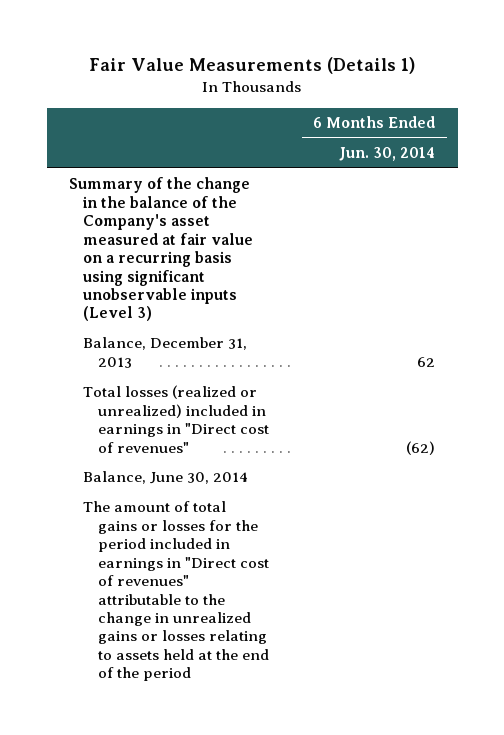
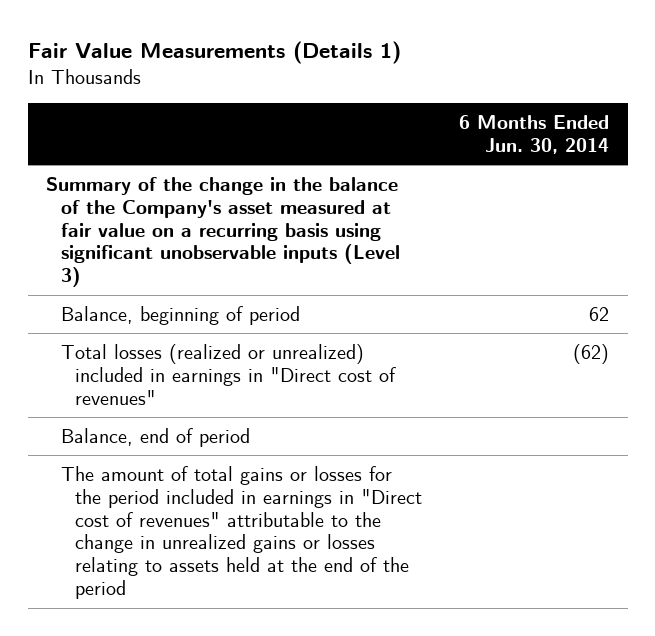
- Balance, December 31, 2013 | 62
+ Balance, beginning of period | 62
- Balance, June 30, 2014
+ Balance, end of period

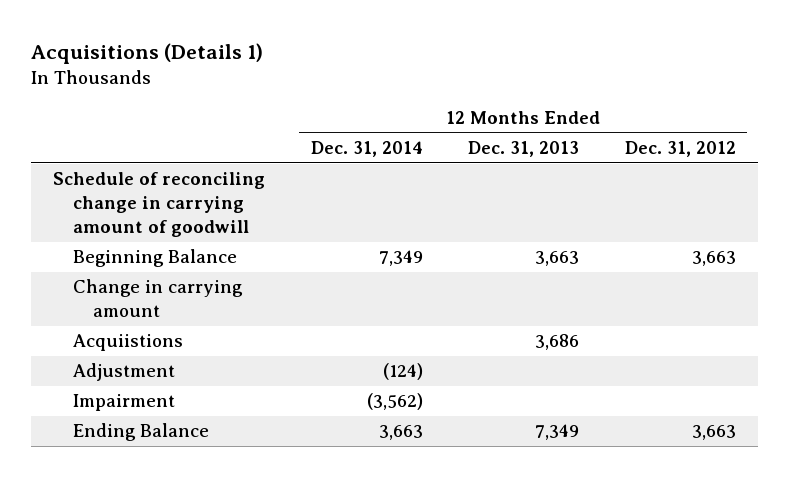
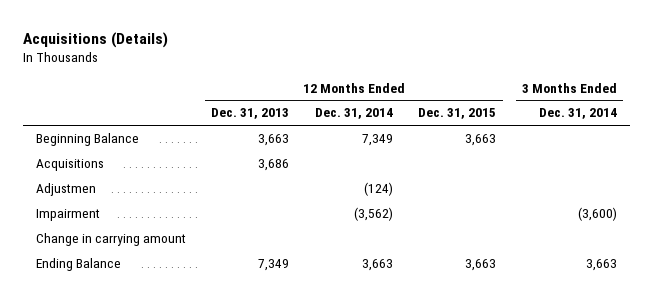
- Acquisitions (Details 1)
+ Acquisitions (Details)
- | 12 Months Ended Dec. 31, 2014 | 12 Months Ended Dec. 31, 2013 | 12 Months Ended Dec. 31, 2012
+ | 12 Months Ended Dec. 31, 2013 | 12 Months Ended Dec. 31, 2014 | 12 Months Ended Dec. 31, 2015 | 3 Months Ended Dec. 31, 2014
- Schedule of reconciling change in carrying amount of goodwill
- Acquiistions | | 3,686 |
- Adjustment | (124) | |
+ Acquisitions | 3,686 | | |
+ Adjustmen | | (124) | |
moved down: Change in carrying amount

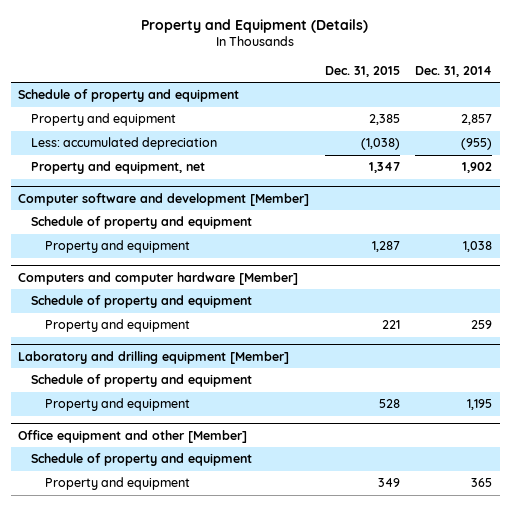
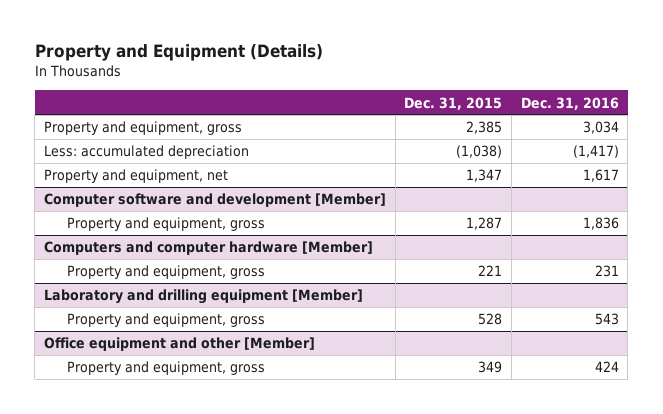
- | Dec. 31, 2015 | Dec. 31, 2014
+ | Dec. 31, 2015 | Dec. 31, 2016
- Schedule of property and equipment
- Property and equipment | 2,385 | 2,857
+ Property and equipment, gross | 2,385 | 3,034
@ Computer software and development [Member]
- Schedule of property and equipment
- Property and equipment | 1,287 | 1,038
+ Property and equipment, gross | 1,287 | 1,836
@ Computers and computer hardware [Member]
- Schedule of property and equipment
- Property and equipment | 221 | 259
+ Property and equipment, gross | 221 | 231
@ Laboratory and drilling equipment [Member]
- Schedule of property and equipment
- Property and equipment | 528 | 1,195
+ Property and equipment, gross | 528 | 543
@ Office equipment and other [Member]
- Schedule of property and equipment
- Property and equipment | 349 | 365
+ Property and equipment, gross | 349 | 424

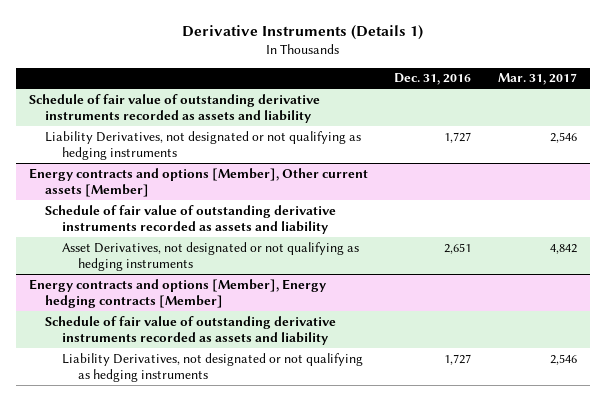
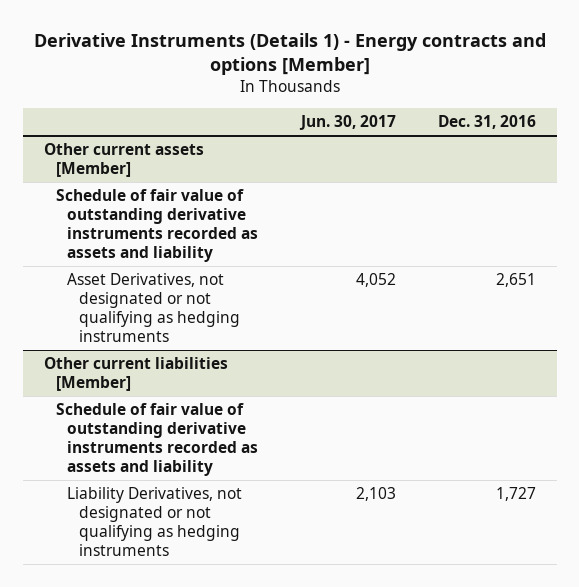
- Derivative Instruments (Details 1)
+ Derivative Instruments (Details 1) - Energy contracts and options [Member]
- | Dec. 31, 2016 | Mar. 31, 2017
+ | Jun. 30, 2017 | Dec. 31, 2016
- Schedule of fair value of outstanding derivative instruments recorded as assets and liability
- Liability Derivatives, not designated or not qualifying as hedging instruments | 1,727 | 2,546
- Energy contracts and options [Member], Other current assets [Member]
+ Other current assets [Member]
- Energy contracts and options [Member], Energy hedging contracts [Member]
+ Other current liabilities [Member]

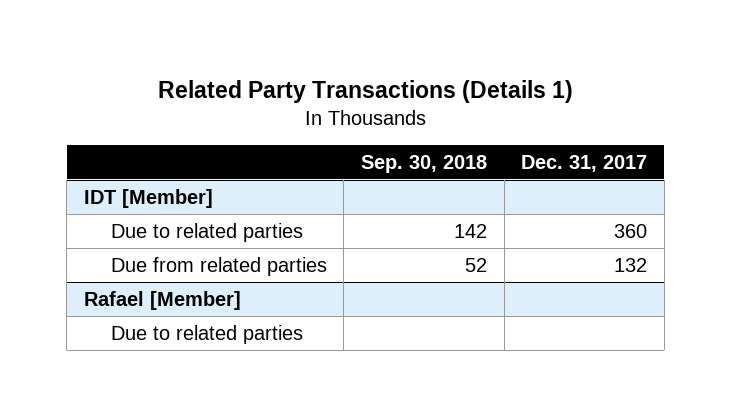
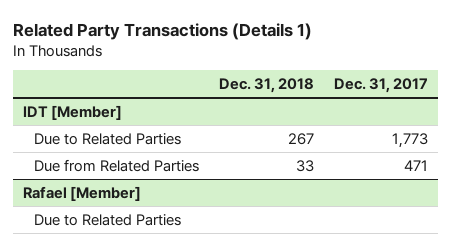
- | Sep. 30, 2018 | Dec. 31, 2017
+ | Dec. 31, 2018 | Dec. 31, 2017
@ IDT [Member]
- Due to related parties | 142 | 360
- Due from related parties | 52 | 132
+ Due to Related Parties | 267 | 1,773
+ Due from Related Parties | 33 | 471
@ Rafael [Member]
- Due to related parties
+ Due to Related Parties

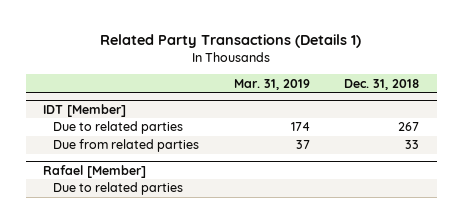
- | Dec. 31, 2018 | Dec. 31, 2017
+ | Mar. 31, 2019 | Dec. 31, 2018
@ IDT [Member]
- Due to Related Parties | 267 | 1,773
- Due from Related Parties | 33 | 471
+ Due to related parties | 174 | 267
+ Due from related parties | 37 | 33
@ Rafael [Member]
- Due to Related Parties
+ Due to related parties

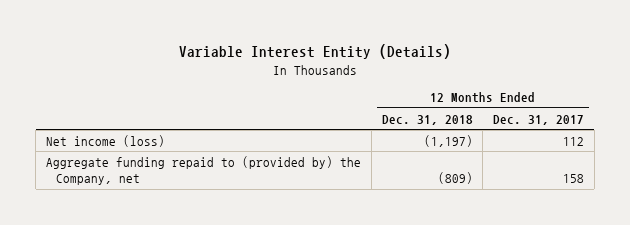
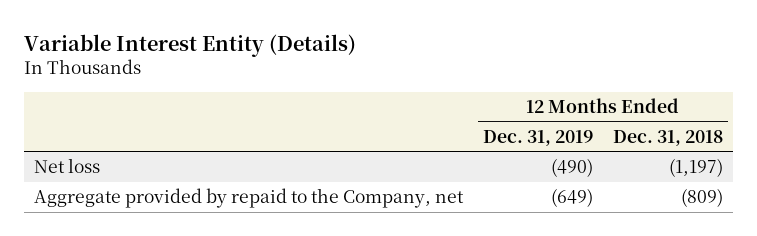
- | 12 Months Ended Dec. 31, 2018 | 12 Months Ended Dec. 31, 2017
+ | 12 Months Ended Dec. 31, 2019 | 12 Months Ended Dec. 31, 2018
- Net income (loss) | (1,197) | 112
- Aggregate funding repaid to (provided by) the Company, net | (809) | 158
+ Net loss | (490) | (1,197)
+ Aggregate provided by repaid to the Company, net | (649) | (809)

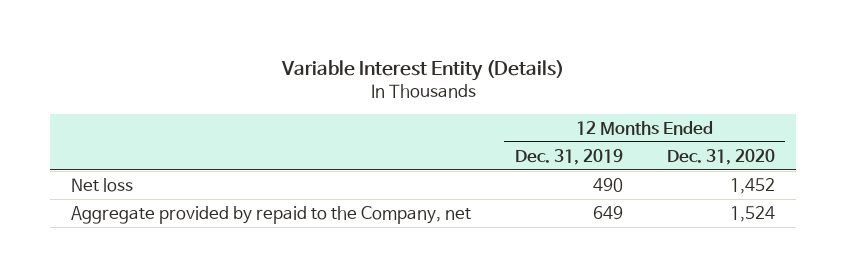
- | 12 Months Ended Dec. 31, 2019 | 12 Months Ended Dec. 31, 2018
+ | 12 Months Ended Dec. 31, 2019 | 12 Months Ended Dec. 31, 2020
- Net loss | (490) | (1,197)
- Aggregate provided by repaid to the Company, net | (649) | (809)
+ Net loss | 490 | 1,452
+ Aggregate provided by repaid to the Company, net | 649 | 1,524

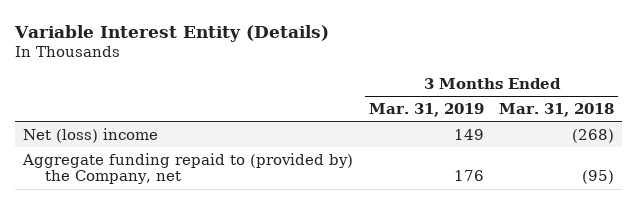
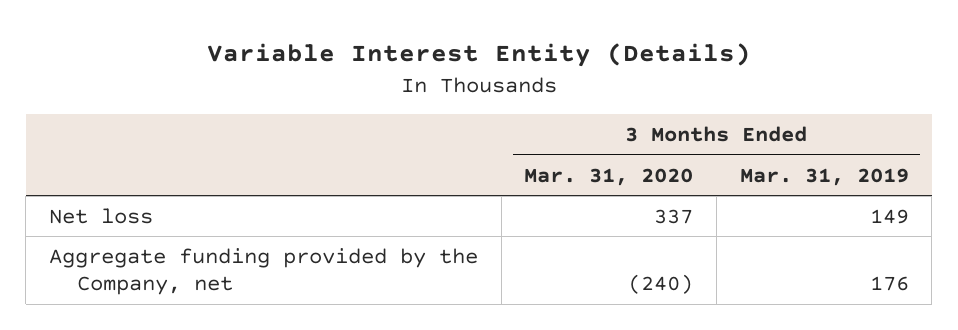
- | 3 Months Ended Mar. 31, 2019 | 3 Months Ended Mar. 31, 2018
+ | 3 Months Ended Mar. 31, 2020 | 3 Months Ended Mar. 31, 2019
- Net (loss) income | 149 | (268)
- Aggregate funding repaid to (provided by) the Company, net | 176 | (95)
+ Net loss | 337 | 149
+ Aggregate funding provided by the Company, net | (240) | 176

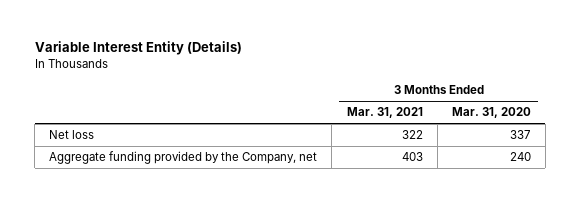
- | 3 Months Ended Mar. 31, 2020 | 3 Months Ended Mar. 31, 2019
+ | 3 Months Ended Mar. 31, 2021 | 3 Months Ended Mar. 31, 2020
- Aggregate funding provided by the Company, net | (240) | 176
+ Aggregate funding provided by the Company, net | 403 | 240

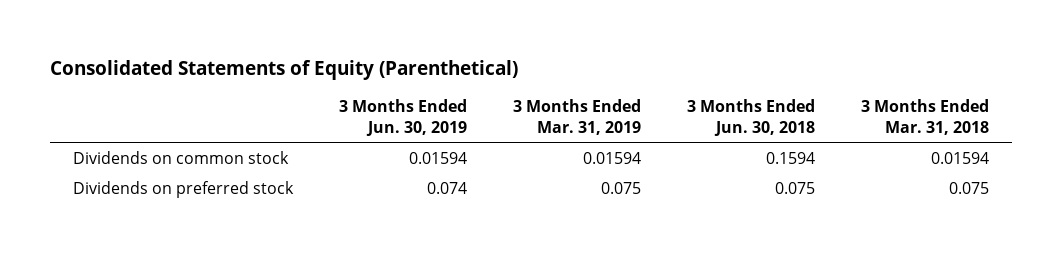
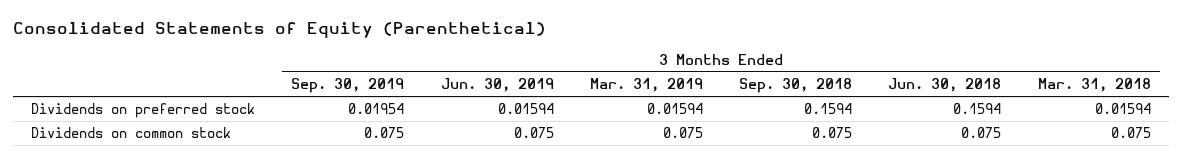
- | 3 Months Ended Jun. 30, 2019 | 3 Months Ended Mar. 31, 2019 | 3 Months Ended Jun. 30, 2018 | 3 Months Ended Mar. 31, 2018
+ | 3 Months Ended Sep. 30, 2019 | 3 Months Ended Jun. 30, 2019 | 3 Months Ended Mar. 31, 2019 | 3 Months Ended Sep. 30, 2018 | 3 Months Ended Jun. 30, 2018 | 3 Months Ended Mar. 31, 2018
- Dividends on common stock | 0.01594 | 0.01594 | 0.1594 | 0.01594
- Dividends on preferred stock | 0.074 | 0.075 | 0.075 | 0.075
+ Dividends on preferred stock | 0.01954 | 0.01594 | 0.01594 | 0.1594 | 0.1594 | 0.01594
+ Dividends on common stock | 0.075 | 0.075 | 0.075 | 0.075 | 0.075 | 0.075

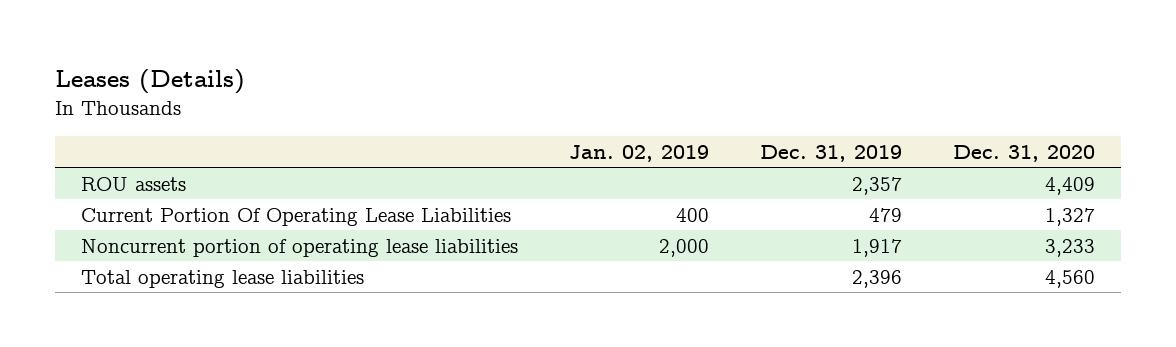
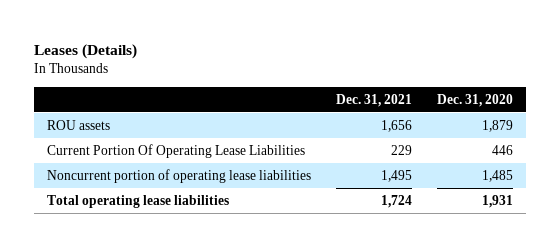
- | Jan. 02, 2019 | Dec. 31, 2019 | Dec. 31, 2020
+ | Dec. 31, 2021 | Dec. 31, 2020
- ROU assets | | 2,357 | 4,409
- Current Portion Of Operating Lease Liabilities | 400 | 479 | 1,327
- Noncurrent portion of operating lease liabilities | 2,000 | 1,917 | 3,233
- Total operating lease liabilities | | 2,396 | 4,560
+ ROU assets | 1,656 | 1,879
+ Current Portion Of Operating Lease Liabilities | 229 | 446
+ Noncurrent portion of operating lease liabilities | 1,495 | 1,485
+ Total operating lease liabilities | 1,724 | 1,931

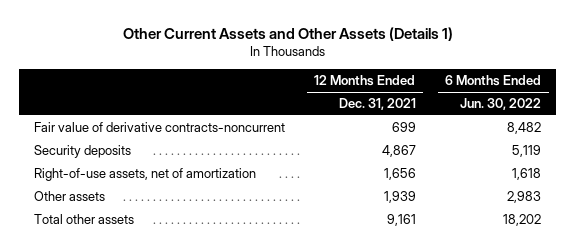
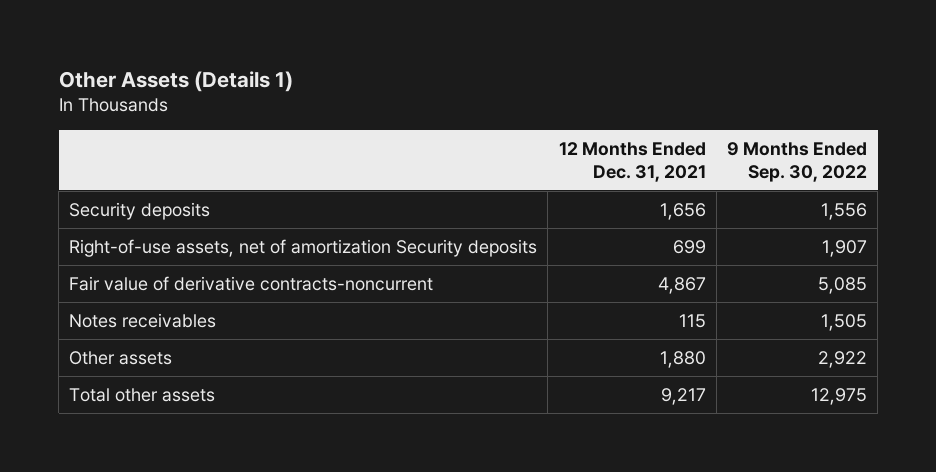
- Other Current Assets and Other Assets (Details 1)
+ Other Assets (Details 1)
- | 12 Months Ended Dec. 31, 2021 | 6 Months Ended Jun. 30, 2022
+ | 12 Months Ended Dec. 31, 2021 | 9 Months Ended Sep. 30, 2022
- Fair value of derivative contracts-noncurrent | 699 | 8,482
- Security deposits | 4,867 | 5,119
- Right-of-use assets, net of amortization | 1,656 | 1,618
- Other assets | 1,939 | 2,983
- Total other assets | 9,161 | 18,202
+ Security deposits | 1,656 | 1,556
+ Right-of-use assets, net of amortization Security deposits | 699 | 1,907
+ Fair value of derivative contracts-noncurrent | 4,867 | 5,085
+ Notes receivables | 115 | 1,505
+ Other assets | 1,880 | 2,922
+ Total other assets | 9,217 | 12,975

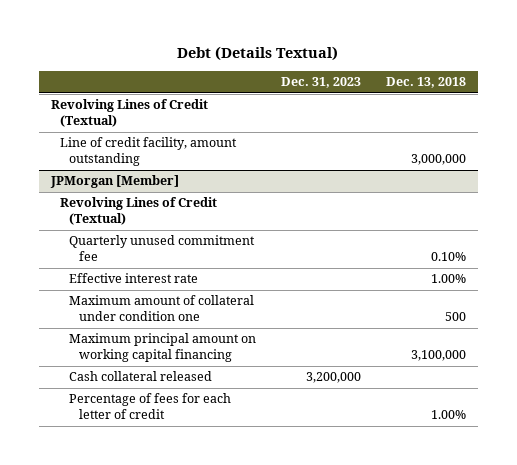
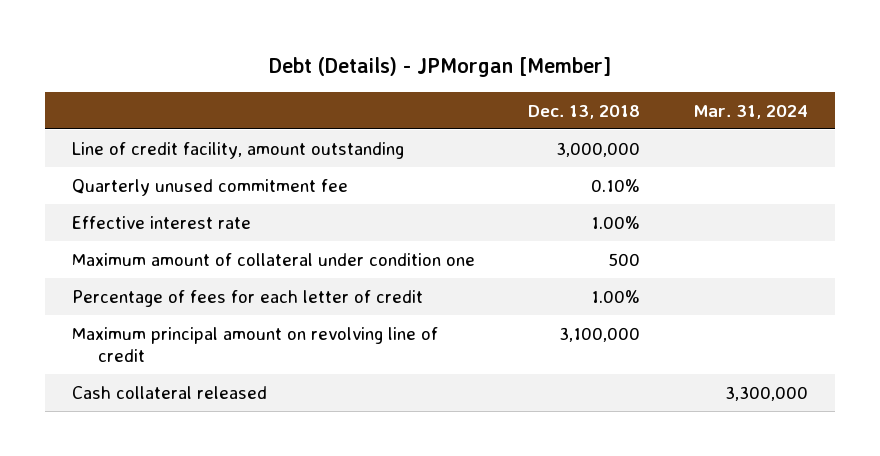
- Debt (Details Textual)
+ Debt (Details) - JPMorgan [Member]
- | Dec. 31, 2023 | Dec. 13, 2018
+ | Dec. 13, 2018 | Mar. 31, 2024
- Revolving Lines of Credit (Textual)
- JPMorgan [Member]
- Revolving Lines of Credit (Textual)
- Maximum principal amount on working capital financing | | 3,100,000
- Cash collateral released | 3,200,000 |
+ Maximum principal amount on revolving line of credit | 3,100,000 |
+ Cash collateral released | | 3,300,000

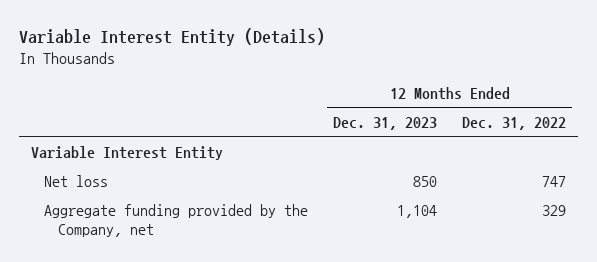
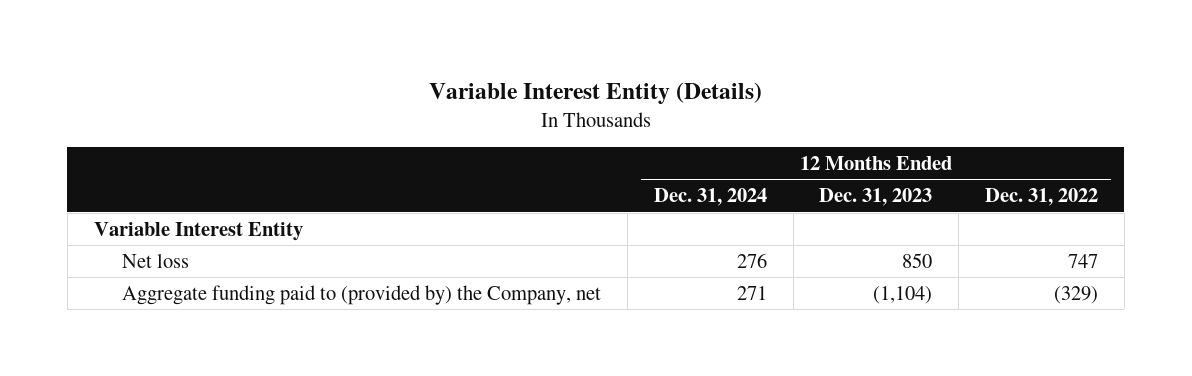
- | 12 Months Ended Dec. 31, 2023 | 12 Months Ended Dec. 31, 2022
+ | 12 Months Ended Dec. 31, 2024 | 12 Months Ended Dec. 31, 2023 | 12 Months Ended Dec. 31, 2022
- Aggregate funding provided by the Company, net | 1,104 | 329
+ Aggregate funding paid to (provided by) the Company, net | 271 | (1,104) | (329)

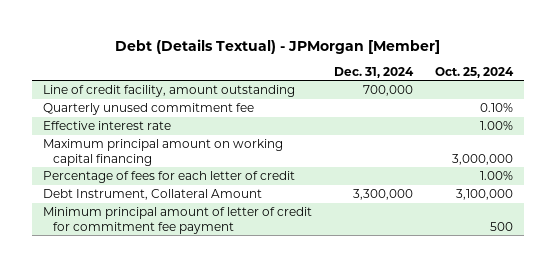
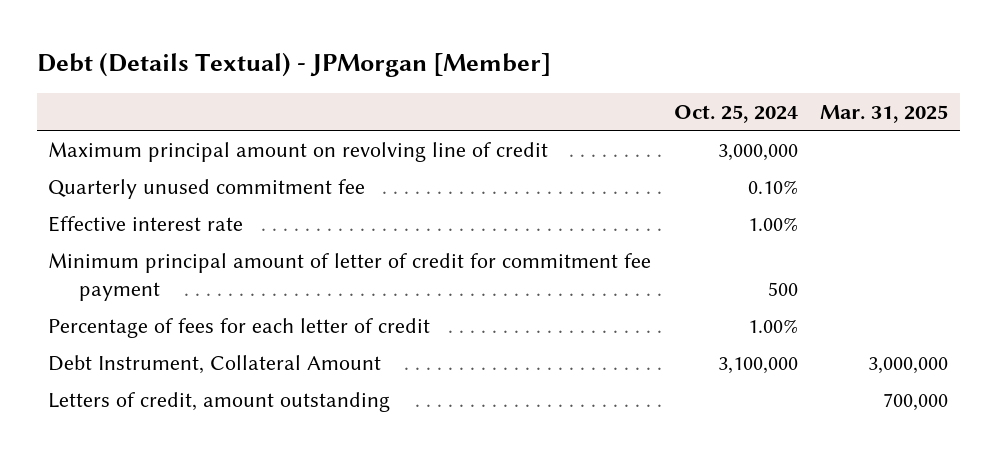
- | Dec. 31, 2024 | Oct. 25, 2024
+ | Oct. 25, 2024 | Mar. 31, 2025
- Line of credit facility, amount outstanding | 700,000 |
+ Maximum principal amount on revolving line of credit | 3,000,000 |
- Maximum principal amount on working capital financing | | 3,000,000
moved up: Minimum principal amount of letter of credit for commitment fee payment | 500 |
+ Letters of credit, amount outstanding | | 700,000

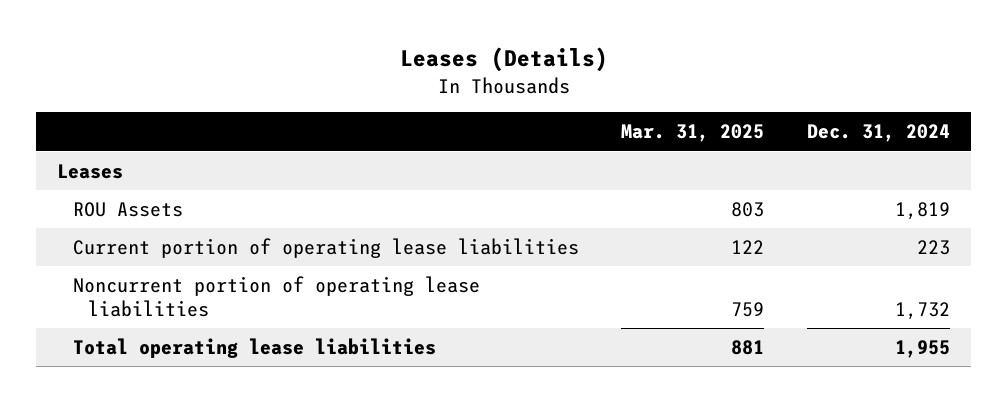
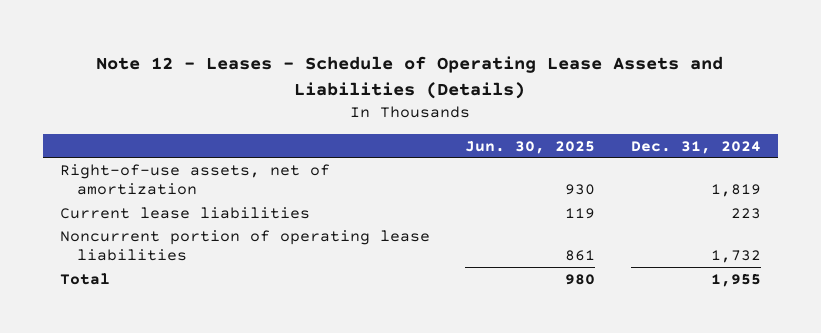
- Leases (Details)
+ Note 12 - Leases - Schedule of Operating Lease Assets and Liabilities (Details)
- | Mar. 31, 2025 | Dec. 31, 2024
+ | Jun. 30, 2025 | Dec. 31, 2024
- Leases
- ROU Assets | 803 | 1,819
- Current portion of operating lease liabilities | 122 | 223
+ Right-of-use assets, net of amortization | 930 | 1,819
+ Current lease liabilities | 119 | 223
- Total operating lease liabilities | 881 | 1,955
+ Total | 980 | 1,955

